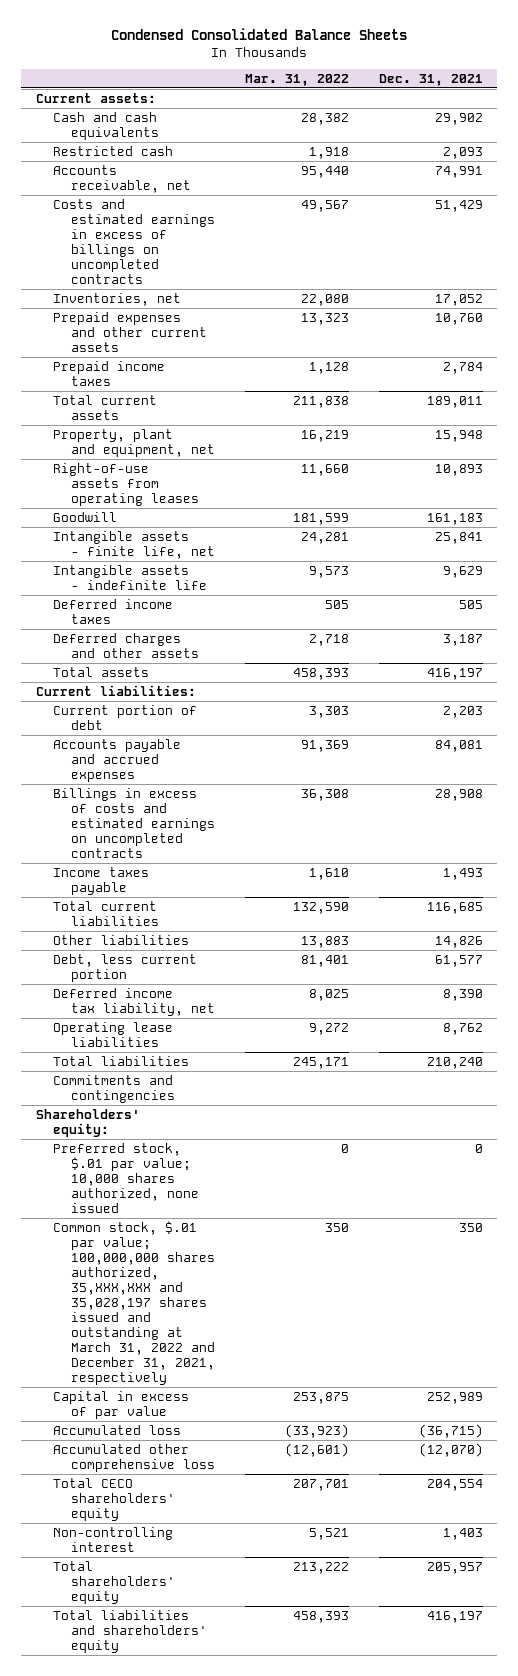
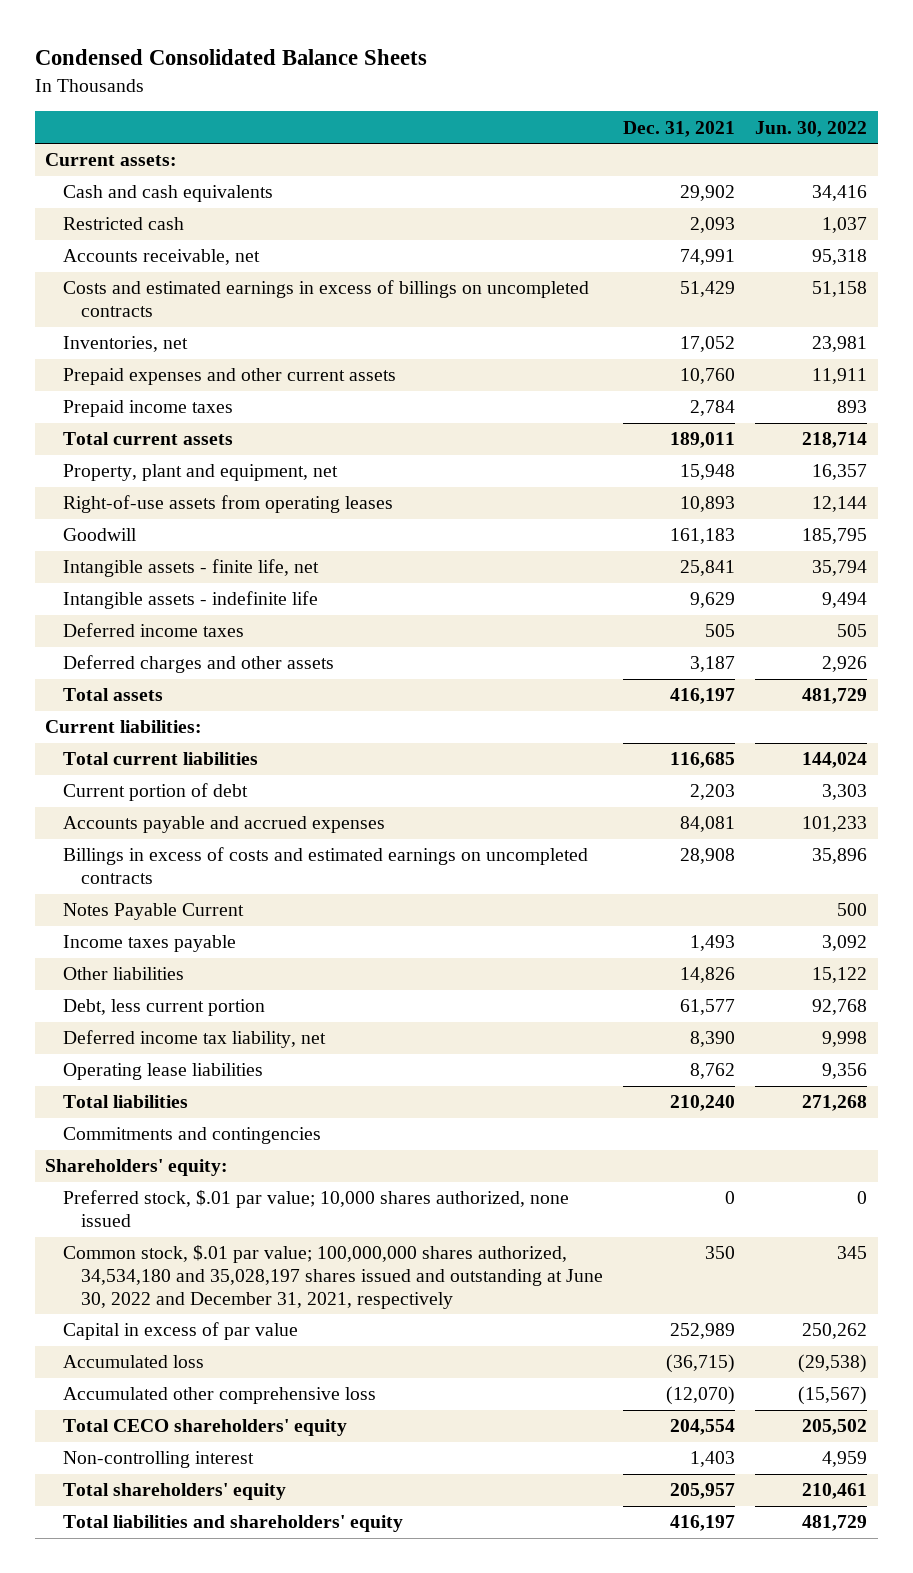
- | Mar. 31, 2022 | Dec. 31, 2021
+ | Dec. 31, 2021 | Jun. 30, 2022
moved up: Total current liabilities | 116,685 | 144,024
+ Notes Payable Current | | 500
- Common stock, $.01 par value; 100,000,000 shares authorized, 35,XXX,XXX and 35,028,197 shares issued and outstanding at March 31, 2022 and December 31, 2021, respectively | 350 | 350
+ Common stock, $.01 par value; 100,000,000 shares authorized, 34,534,180 and 35,028,197 shares issued and outstanding at June 30, 2022 and December 31, 2021, respectively | 350 | 345

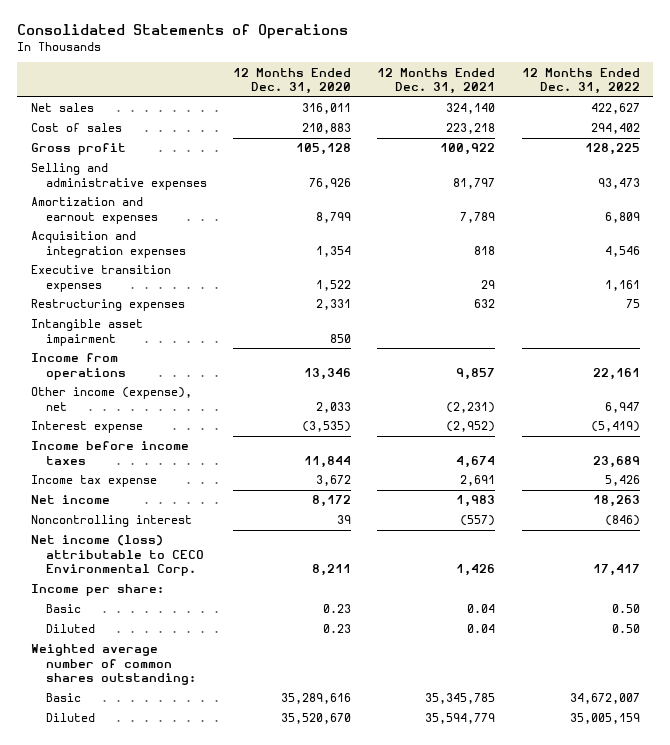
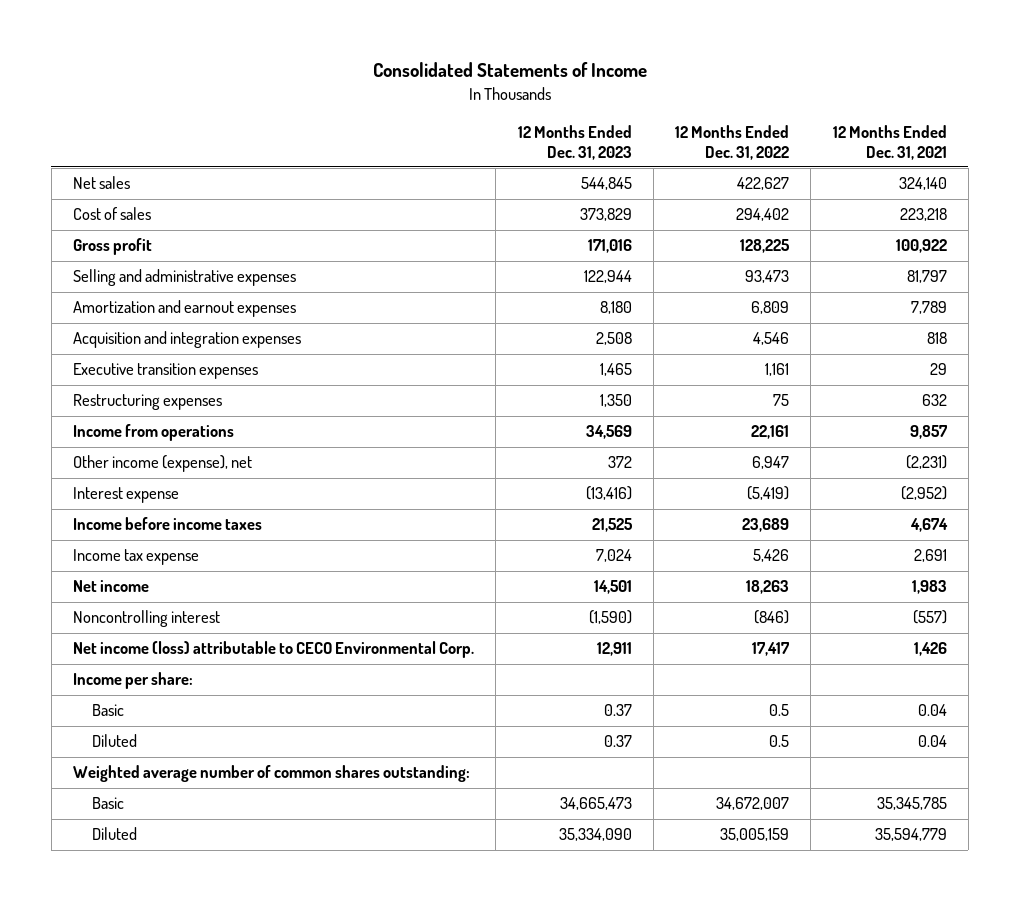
- Consolidated Statements of Operations
+ Consolidated Statements of Income
- | 12 Months Ended Dec. 31, 2020 | 12 Months Ended Dec. 31, 2021 | 12 Months Ended Dec. 31, 2022
+ | 12 Months Ended Dec. 31, 2023 | 12 Months Ended Dec. 31, 2022 | 12 Months Ended Dec. 31, 2021
- Intangible asset impairment | 850 | |
- Basic | 0.23 | 0.04 | 0.50
- Diluted | 0.23 | 0.04 | 0.50
+ Basic | 0.37 | 0.5 | 0.04
+ Diluted | 0.37 | 0.5 | 0.04

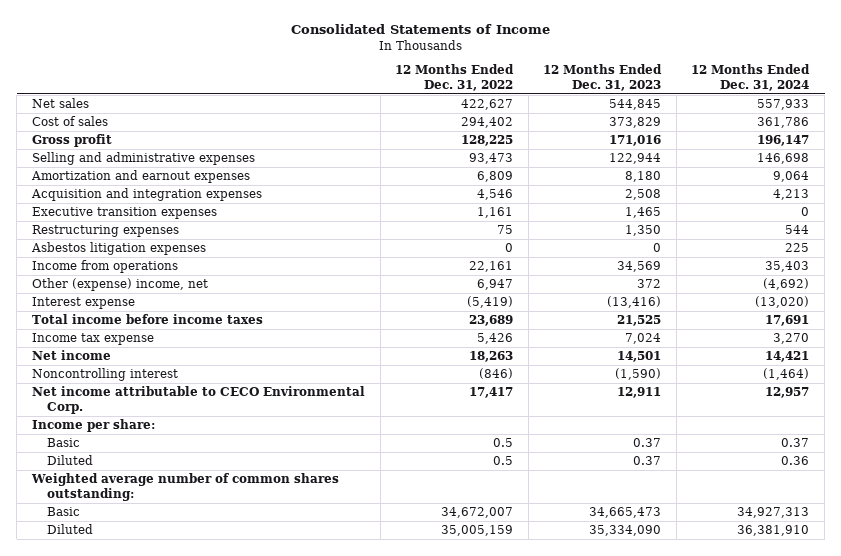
- | 12 Months Ended Dec. 31, 2023 | 12 Months Ended Dec. 31, 2022 | 12 Months Ended Dec. 31, 2021
+ | 12 Months Ended Dec. 31, 2022 | 12 Months Ended Dec. 31, 2023 | 12 Months Ended Dec. 31, 2024
+ Asbestos litigation expenses | 0 | 0 | 225
- Other income (expense), net | 372 | 6,947 | (2,231)
+ Other (expense) income, net | 6,947 | 372 | (4,692)
- Income before income taxes | 21,525 | 23,689 | 4,674
+ Total income before income taxes | 23,689 | 21,525 | 17,691
- Net income (loss) attributable to CECO Environmental Corp. | 12,911 | 17,417 | 1,426
+ Net income attributable to CECO Environmental Corp. | 17,417 | 12,911 | 12,957

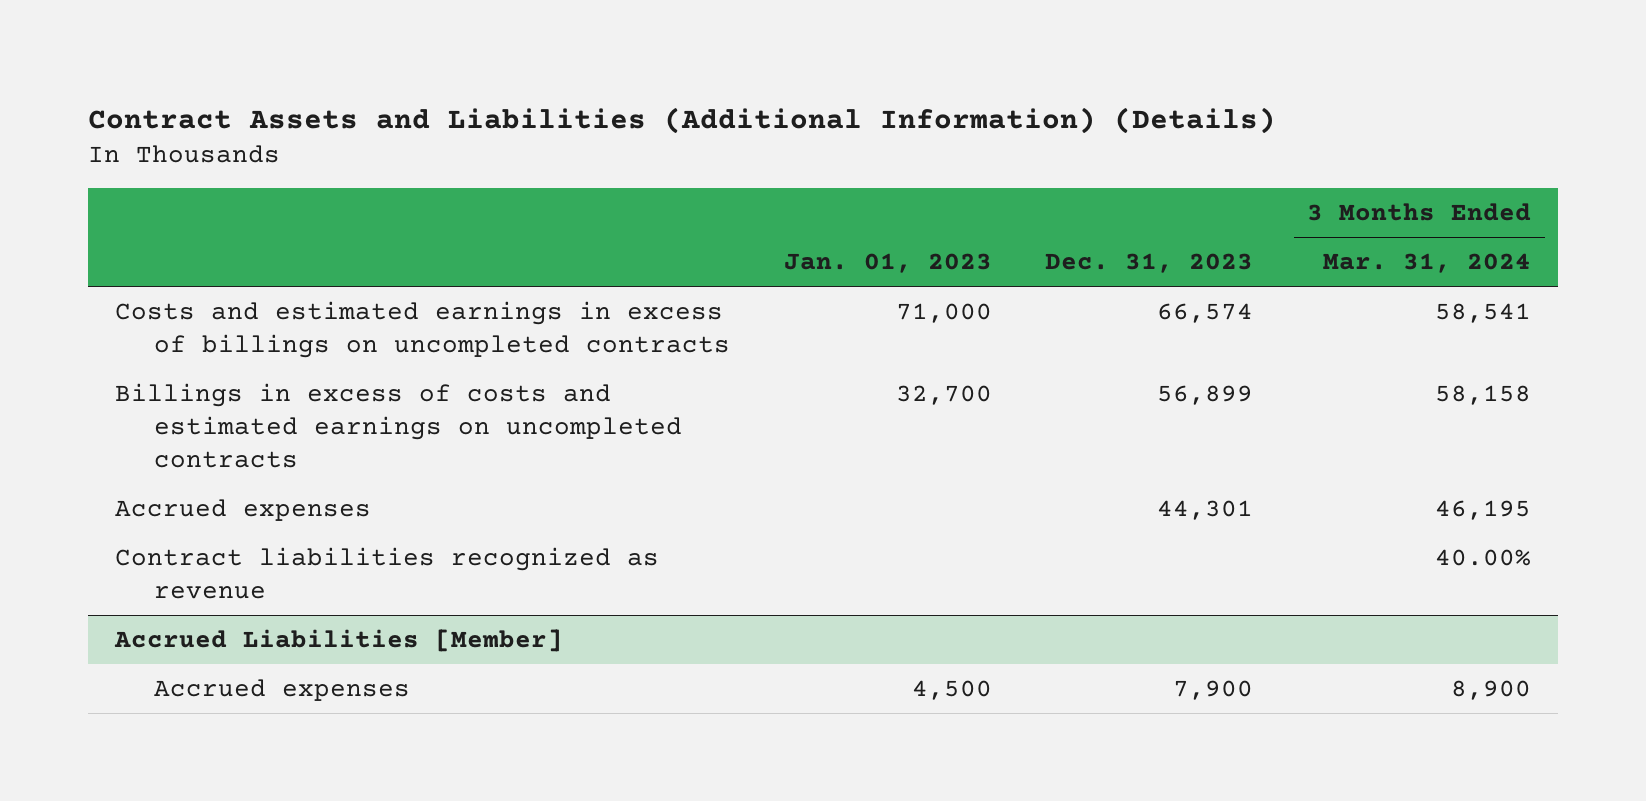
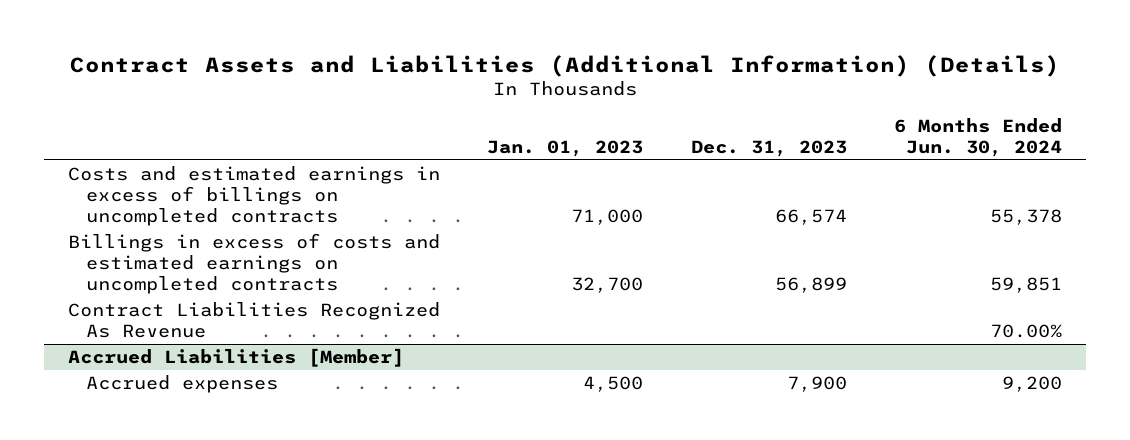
- | Jan. 01, 2023 | Dec. 31, 2023 | 3 Months Ended Mar. 31, 2024
+ | Jan. 01, 2023 | Dec. 31, 2023 | 6 Months Ended Jun. 30, 2024
- Accrued expenses | | 44,301 | 46,195
- Contract liabilities recognized as revenue | | | 40.00%
+ Contract Liabilities Recognized As Revenue | | | 70.00%

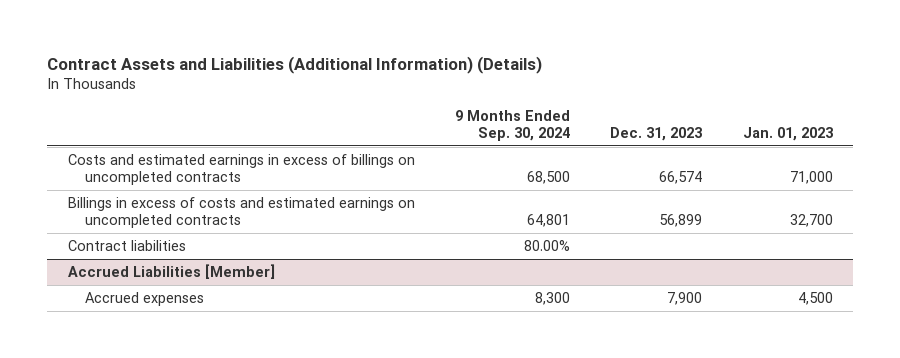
- | Jan. 01, 2023 | Dec. 31, 2023 | 6 Months Ended Jun. 30, 2024
+ | 9 Months Ended Sep. 30, 2024 | Dec. 31, 2023 | Jan. 01, 2023
- Contract Liabilities Recognized As Revenue | | | 70.00%
+ Contract liabilities | 80.00% | |

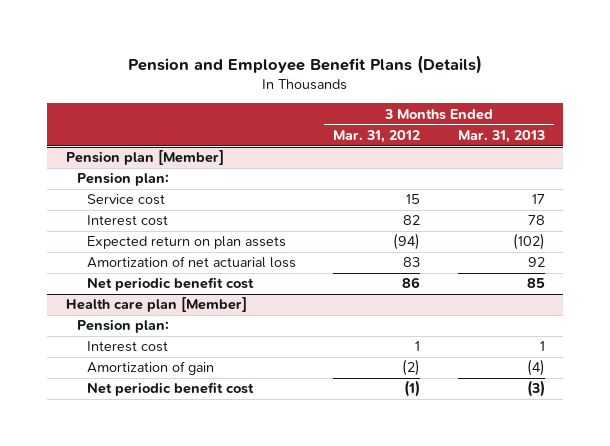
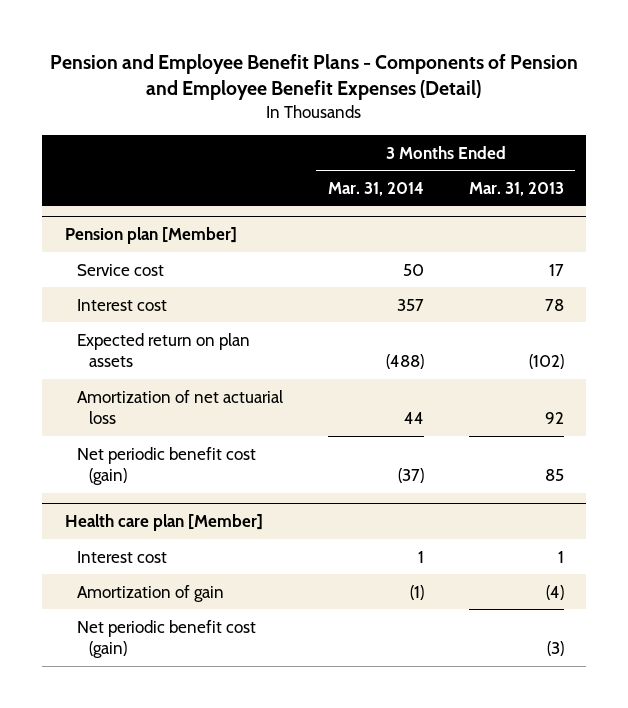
- Pension and Employee Benefit Plans (Details)
+ Pension and Employee Benefit Plans - Components of Pension and Employee Benefit Expenses (Detail)
- | 3 Months Ended Mar. 31, 2012 | 3 Months Ended Mar. 31, 2013
+ | 3 Months Ended Mar. 31, 2014 | 3 Months Ended Mar. 31, 2013
@ Pension plan [Member]
- Pension plan:
- Net periodic benefit cost | 86 | 85
+ Net periodic benefit cost (gain) | (37) | 85
@ Health care plan [Member]
- Pension plan:
- Net periodic benefit cost | (1) | (3)
+ Net periodic benefit cost (gain) | | (3)

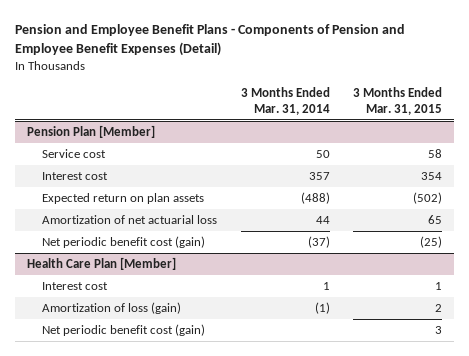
- | 3 Months Ended Mar. 31, 2014 | 3 Months Ended Mar. 31, 2013
+ | 3 Months Ended Mar. 31, 2014 | 3 Months Ended Mar. 31, 2015
- Pension plan [Member]
+ Pension Plan [Member]
- Health care plan [Member]
+ Health Care Plan [Member]
- Amortization of gain | (1) | (4)
+ Amortization of loss (gain) | (1) | 2

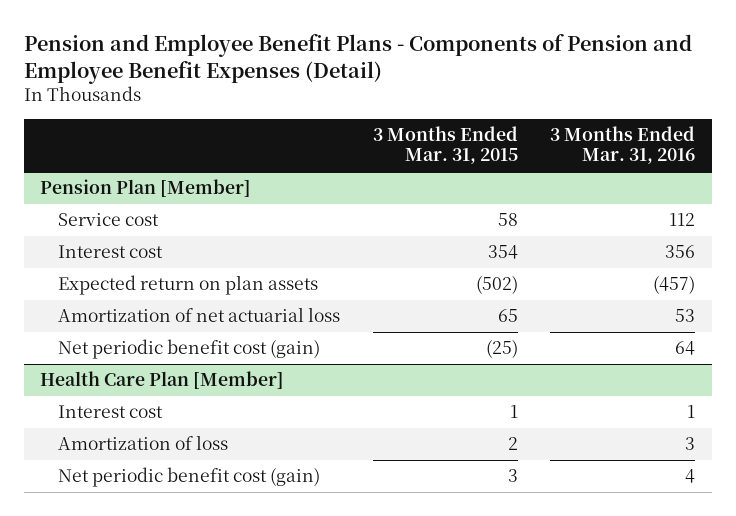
- | 3 Months Ended Mar. 31, 2014 | 3 Months Ended Mar. 31, 2015
+ | 3 Months Ended Mar. 31, 2015 | 3 Months Ended Mar. 31, 2016
@ Health Care Plan [Member]
- Amortization of loss (gain) | (1) | 2
+ Amortization of loss | 2 | 3

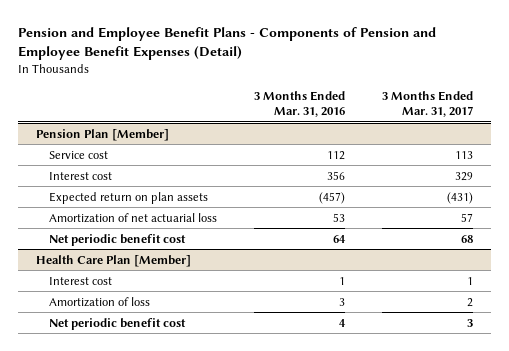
- | 3 Months Ended Mar. 31, 2015 | 3 Months Ended Mar. 31, 2016
+ | 3 Months Ended Mar. 31, 2016 | 3 Months Ended Mar. 31, 2017
@ Pension Plan [Member]
- Net periodic benefit cost (gain) | (25) | 64
+ Net periodic benefit cost | 64 | 68
@ Health Care Plan [Member]
- Net periodic benefit cost (gain) | 3 | 4
+ Net periodic benefit cost | 4 | 3

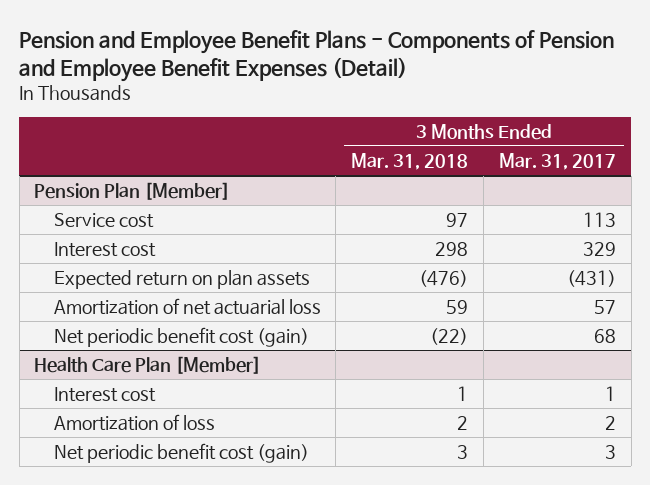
- | 3 Months Ended Mar. 31, 2016 | 3 Months Ended Mar. 31, 2017
+ | 3 Months Ended Mar. 31, 2018 | 3 Months Ended Mar. 31, 2017
@ Pension Plan [Member]
- Net periodic benefit cost | 64 | 68
+ Net periodic benefit cost (gain) | (22) | 68
@ Health Care Plan [Member]
- Net periodic benefit cost | 4 | 3
+ Net periodic benefit cost (gain) | 3 | 3

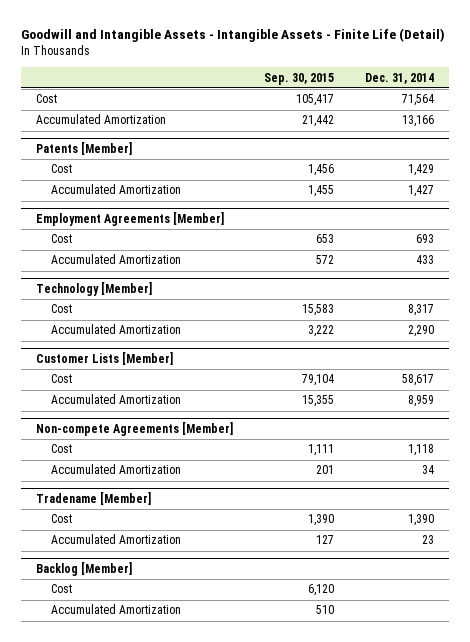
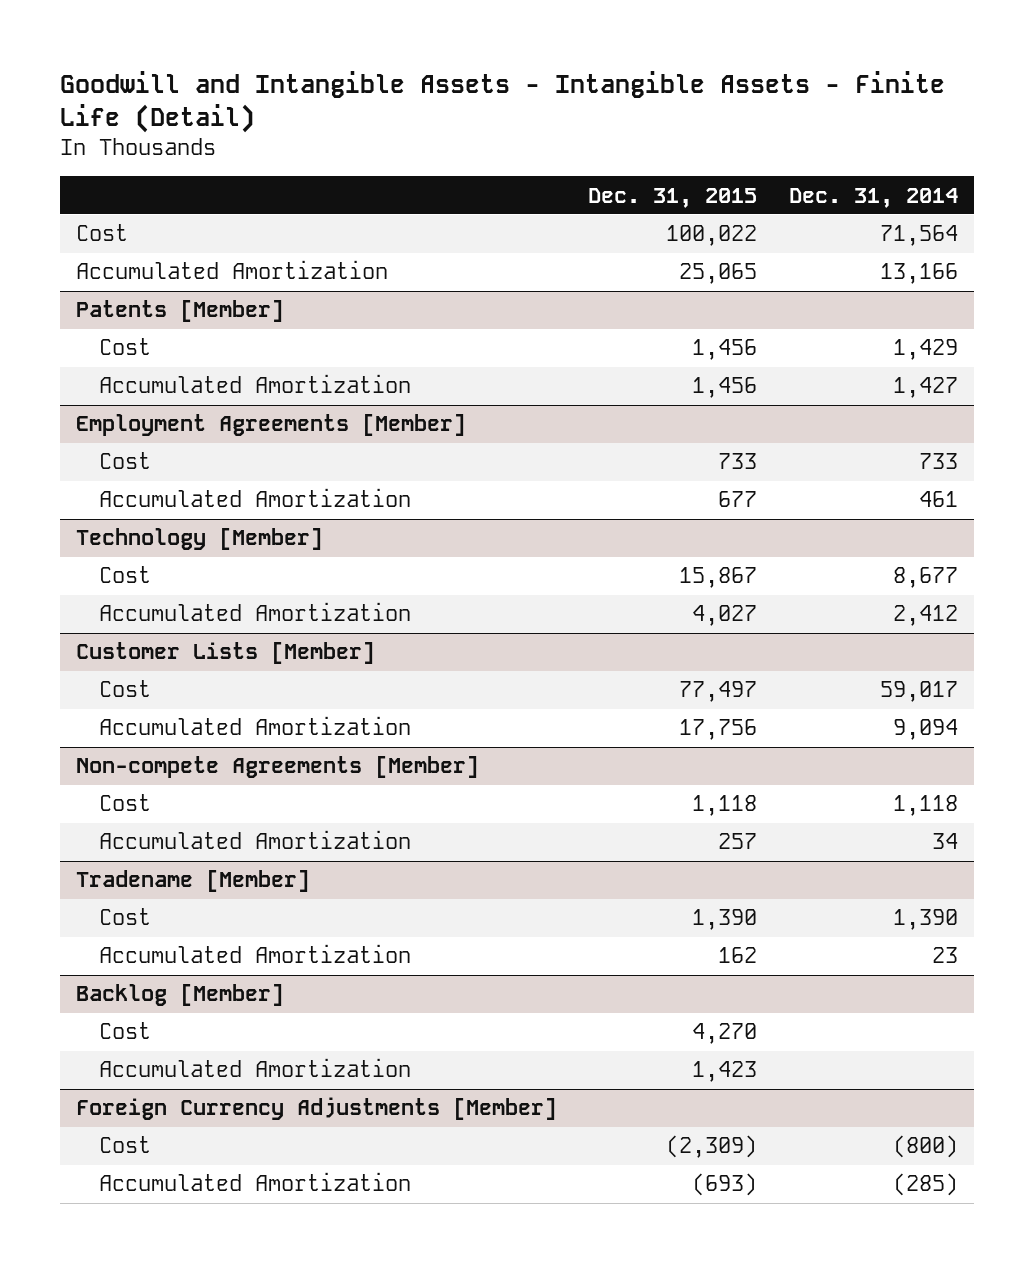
- | Sep. 30, 2015 | Dec. 31, 2014
+ | Dec. 31, 2015 | Dec. 31, 2014
@ Employment Agreements [Member]
- Cost | 653 | 693
- Accumulated Amortization | 572 | 433
+ Cost | 733 | 733
+ Accumulated Amortization | 677 | 461
@ Technology [Member]
- Cost | 15,583 | 8,317
- Accumulated Amortization | 3,222 | 2,290
+ Cost | 15,867 | 8,677
+ Accumulated Amortization | 4,027 | 2,412
@ Customer Lists [Member]
- Cost | 79,104 | 58,617
- Accumulated Amortization | 15,355 | 8,959
+ Cost | 77,497 | 59,017
+ Accumulated Amortization | 17,756 | 9,094
+ Foreign Currency Adjustments [Member]
+ Cost | (2,309) | (800)
+ Accumulated Amortization | (693) | (285)

